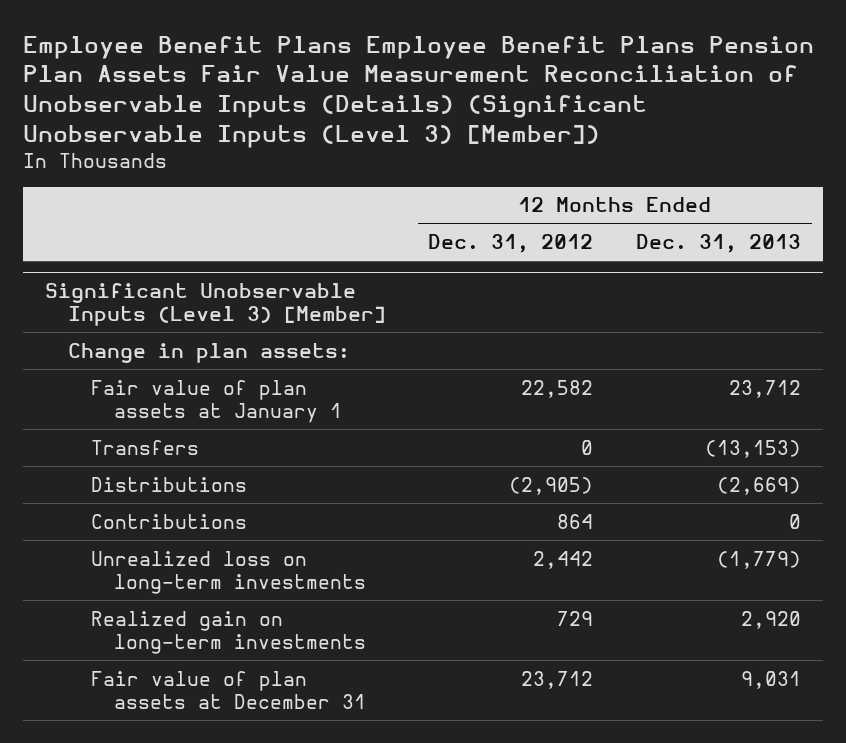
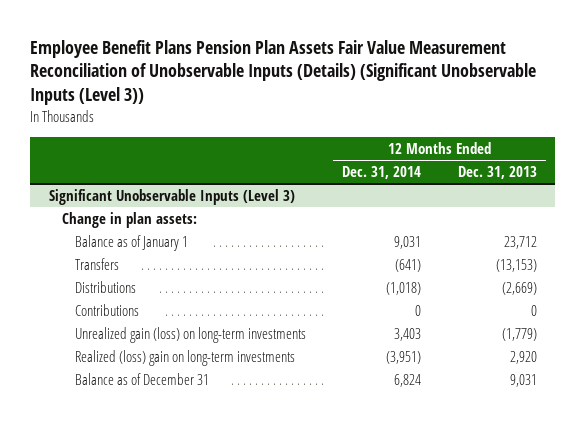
- Employee Benefit Plans Employee Benefit Plans Pension Plan Assets Fair Value Measurement Reconciliation of Unobservable Inputs (Details) (Significant Unobservable Inputs (Level 3) [Member])
+ Employee Benefit Plans Pension Plan Assets Fair Value Measurement Reconciliation of Unobservable Inputs (Details) (Significant Unobservable Inputs (Level 3))
- | 12 Months Ended Dec. 31, 2012 | 12 Months Ended Dec. 31, 2013
+ | 12 Months Ended Dec. 31, 2014 | 12 Months Ended Dec. 31, 2013
- Significant Unobservable Inputs (Level 3) [Member]
+ Significant Unobservable Inputs (Level 3)
- Fair value of plan assets at January 1 | 22,582 | 23,712
+ Balance as of January 1 | 9,031 | 23,712
- Unrealized loss on long-term investments | 2,442 | (1,779)
- Realized gain on long-term investments | 729 | 2,920
- Fair value of plan assets at December 31 | 23,712 | 9,031
+ Unrealized gain (loss) on long-term investments | 3,403 | (1,779)
+ Realized (loss) gain on long-term investments | (3,951) | 2,920
+ Balance as of December 31 | 6,824 | 9,031

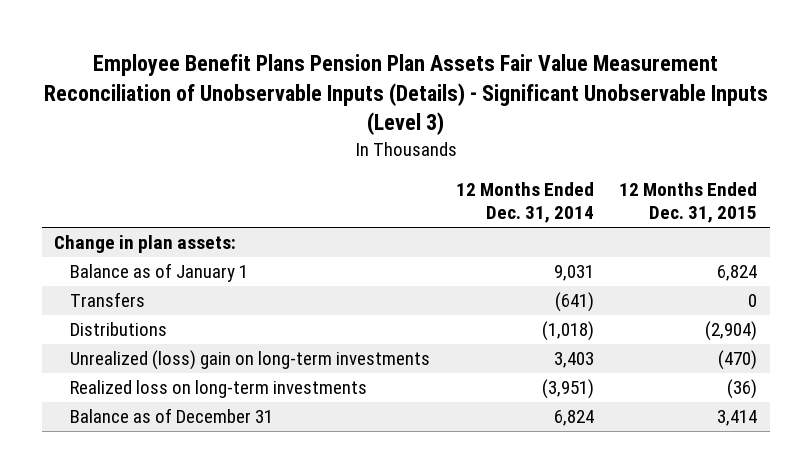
- Employee Benefit Plans Pension Plan Assets Fair Value Measurement Reconciliation of Unobservable Inputs (Details) (Significant Unobservable Inputs (Level 3))
+ Employee Benefit Plans Pension Plan Assets Fair Value Measurement Reconciliation of Unobservable Inputs (Details) - Significant Unobservable Inputs (Level 3)
- | 12 Months Ended Dec. 31, 2014 | 12 Months Ended Dec. 31, 2013
+ | 12 Months Ended Dec. 31, 2014 | 12 Months Ended Dec. 31, 2015
- Significant Unobservable Inputs (Level 3)
- Contributions | 0 | 0
- Unrealized gain (loss) on long-term investments | 3,403 | (1,779)
- Realized (loss) gain on long-term investments | (3,951) | 2,920
+ Unrealized (loss) gain on long-term investments | 3,403 | (470)
+ Realized loss on long-term investments | (3,951) | (36)

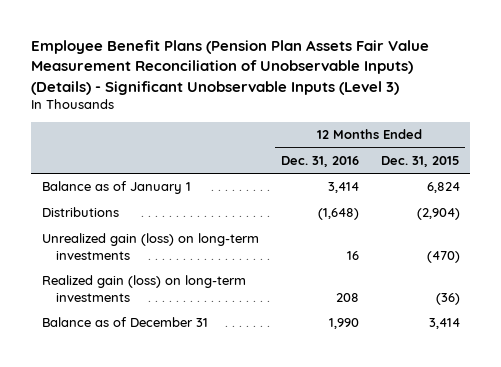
- Employee Benefit Plans Pension Plan Assets Fair Value Measurement Reconciliation of Unobservable Inputs (Details) - Significant Unobservable Inputs (Level 3)
+ Employee Benefit Plans (Pension Plan Assets Fair Value Measurement Reconciliation of Unobservable Inputs) (Details) - Significant Unobservable Inputs (Level 3)
- | 12 Months Ended Dec. 31, 2014 | 12 Months Ended Dec. 31, 2015
+ | 12 Months Ended Dec. 31, 2016 | 12 Months Ended Dec. 31, 2015
- Change in plan assets:
- Transfers | (641) | 0
- Unrealized (loss) gain on long-term investments | 3,403 | (470)
- Realized loss on long-term investments | (3,951) | (36)
+ Unrealized gain (loss) on long-term investments | 16 | (470)
+ Realized gain (loss) on long-term investments | 208 | (36)

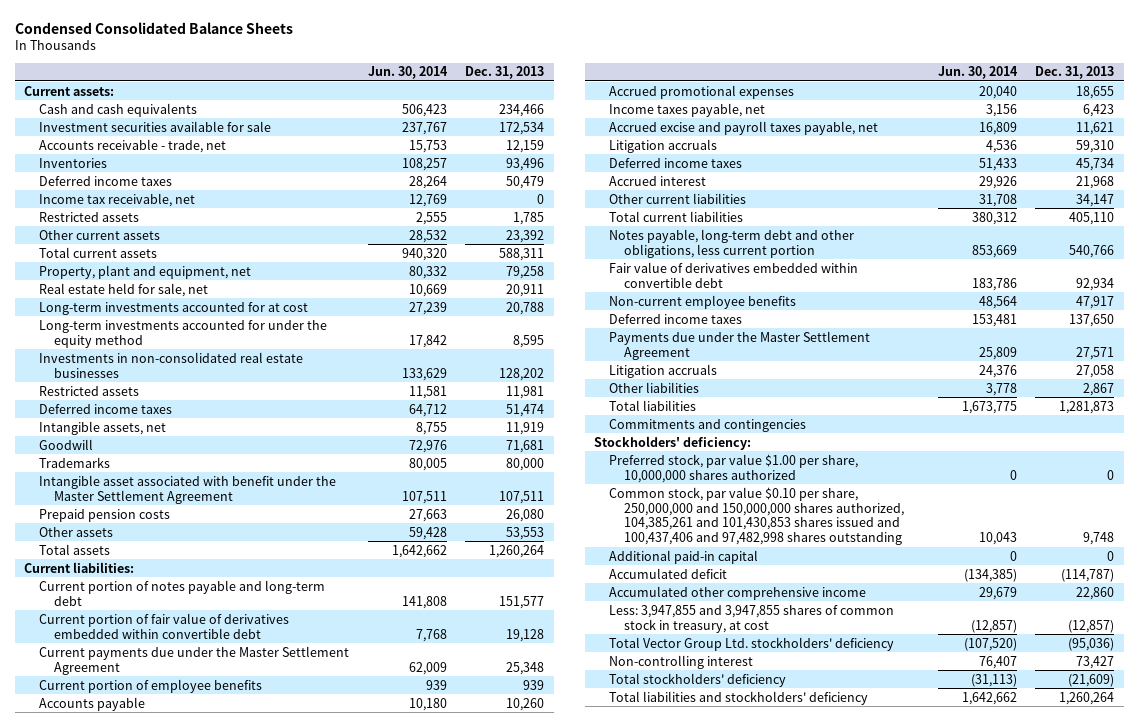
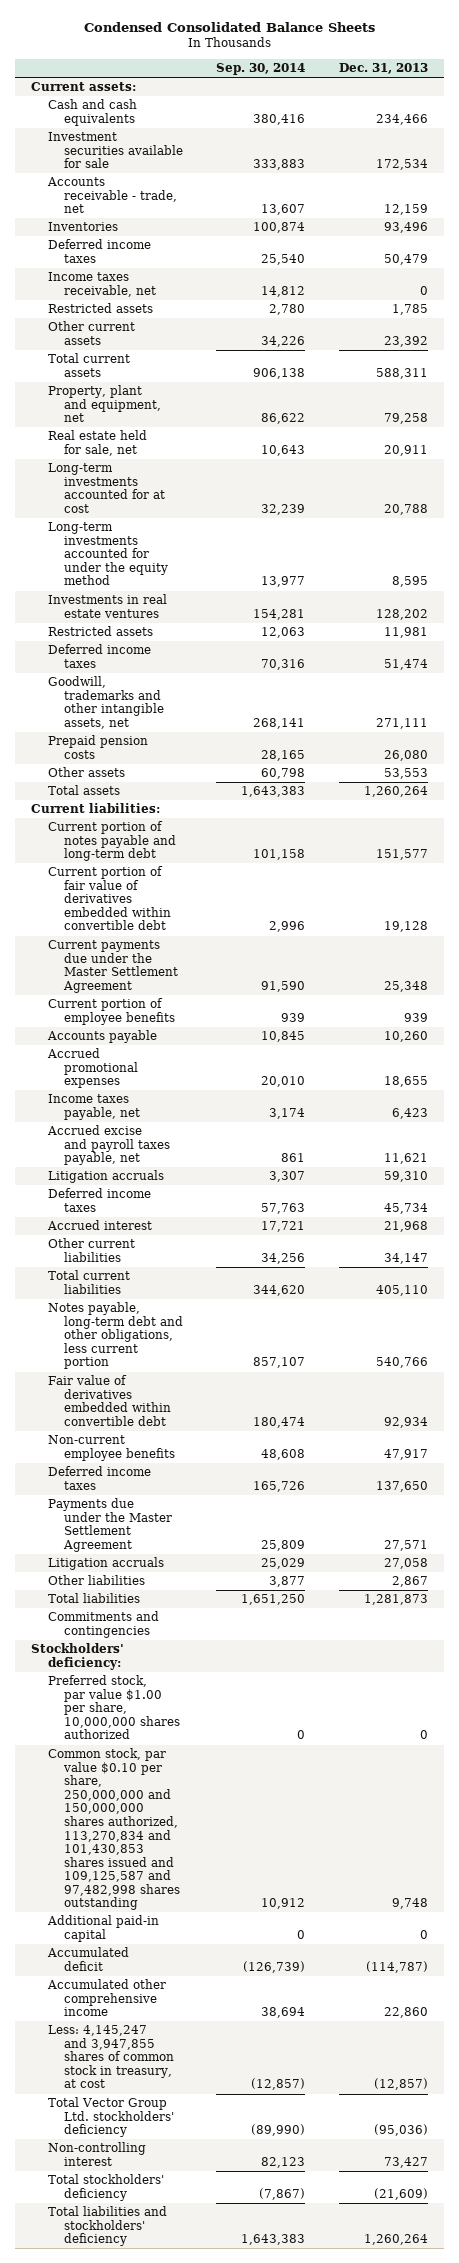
- | Jun. 30, 2014 | Dec. 31, 2013
+ | Sep. 30, 2014 | Dec. 31, 2013
- Income tax receivable, net | 12,769 | 0
+ Income taxes receivable, net | 14,812 | 0
- Investments in non-consolidated real estate businesses | 133,629 | 128,202
+ Investments in real estate ventures | 154,281 | 128,202
- Intangible assets, net | 8,755 | 11,919
- Goodwill | 72,976 | 71,681
- Trademarks | 80,005 | 80,000
- Intangible asset associated with benefit under the Master Settlement Agreement | 107,511 | 107,511
+ Goodwill, trademarks and other intangible assets, net | 268,141 | 271,111
- Common stock, par value $0.10 per share, 250,000,000 and 150,000,000 shares authorized, 104,385,261 and 101,430,853 shares issued and 100,437,406 and 97,482,998 shares outstanding | 10,043 | 9,748
+ Common stock, par value $0.10 per share, 250,000,000 and 150,000,000 shares authorized, 113,270,834 and 101,430,853 shares issued and 109,125,587 and 97,482,998 shares outstanding | 10,912 | 9,748
- Less: 3,947,855 and 3,947,855 shares of common stock in treasury, at cost | (12,857) | (12,857)
+ Less: 4,145,247 and 3,947,855 shares of common stock in treasury, at cost | (12,857) | (12,857)

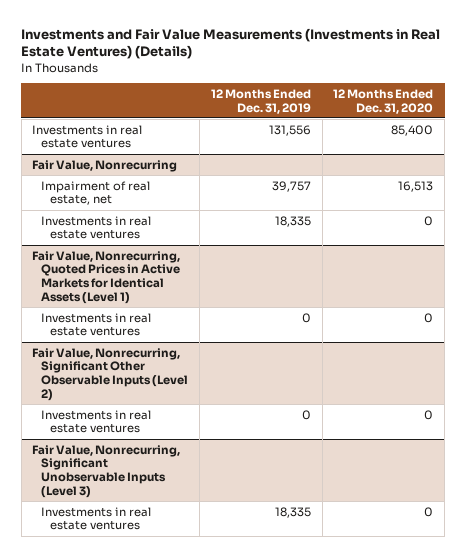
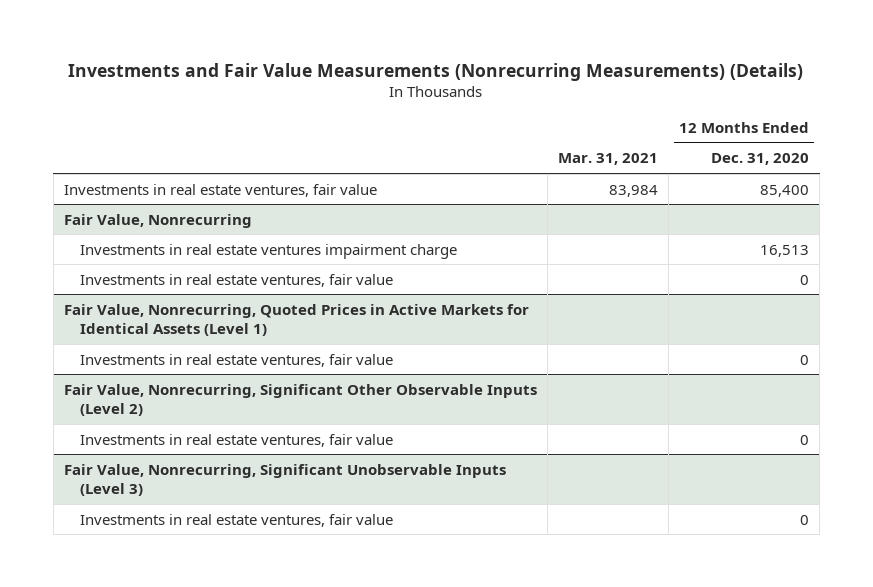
- Investments and Fair Value Measurements (Investments in Real Estate Ventures) (Details)
+ Investments and Fair Value Measurements (Nonrecurring Measurements) (Details)
- | 12 Months Ended Dec. 31, 2019 | 12 Months Ended Dec. 31, 2020
+ | Mar. 31, 2021 | 12 Months Ended Dec. 31, 2020
- Investments in real estate ventures | 131,556 | 85,400
+ Investments in real estate ventures, fair value | 83,984 | 85,400
@ Fair Value, Nonrecurring
- Impairment of real estate, net | 39,757 | 16,513
- Investments in real estate ventures | 18,335 | 0
+ Investments in real estate ventures impairment charge | | 16,513
+ Investments in real estate ventures, fair value | | 0
@ Fair Value, Nonrecurring, Quoted Prices in Active Markets for Identical Assets (Level 1)
- Investments in real estate ventures | 0 | 0
+ Investments in real estate ventures, fair value | | 0
@ Fair Value, Nonrecurring, Significant Other Observable Inputs (Level 2)
- Investments in real estate ventures | 0 | 0
+ Investments in real estate ventures, fair value | | 0
@ Fair Value, Nonrecurring, Significant Unobservable Inputs (Level 3)
- Investments in real estate ventures | 18,335 | 0
+ Investments in real estate ventures, fair value | | 0

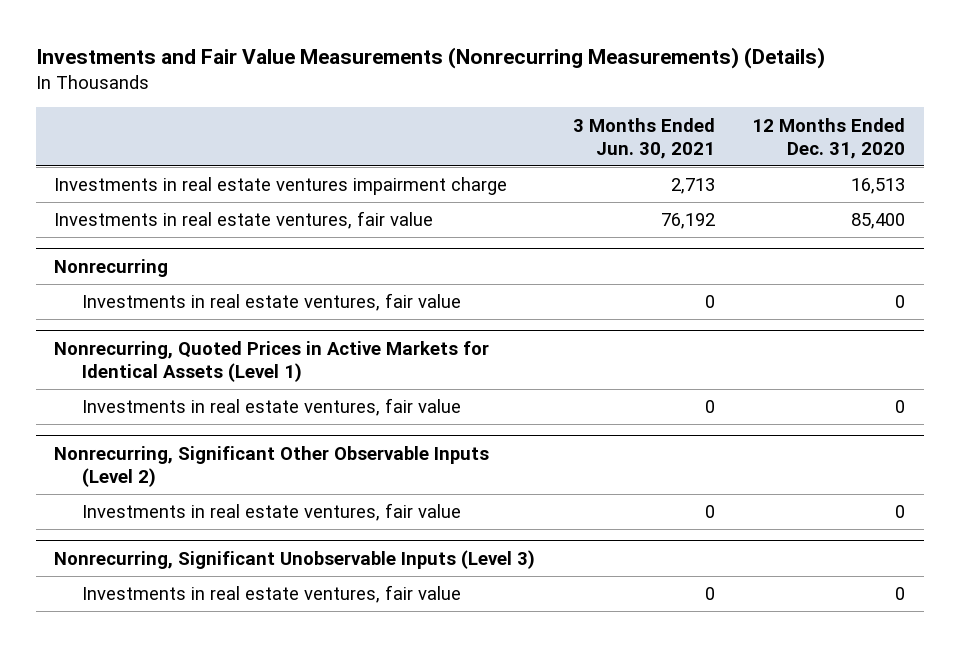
- | Mar. 31, 2021 | 12 Months Ended Dec. 31, 2020
+ | 3 Months Ended Jun. 30, 2021 | 12 Months Ended Dec. 31, 2020
- Fair Value, Nonrecurring
moved down: Investments in real estate ventures, fair value | 76,192 | 85,400
+ Nonrecurring
- Fair Value, Nonrecurring, Quoted Prices in Active Markets for Identical Assets (Level 1)
+ Nonrecurring, Quoted Prices in Active Markets for Identical Assets (Level 1)
- Fair Value, Nonrecurring, Significant Other Observable Inputs (Level 2)
+ Nonrecurring, Significant Other Observable Inputs (Level 2)
- Fair Value, Nonrecurring, Significant Unobservable Inputs (Level 3)
+ Nonrecurring, Significant Unobservable Inputs (Level 3)

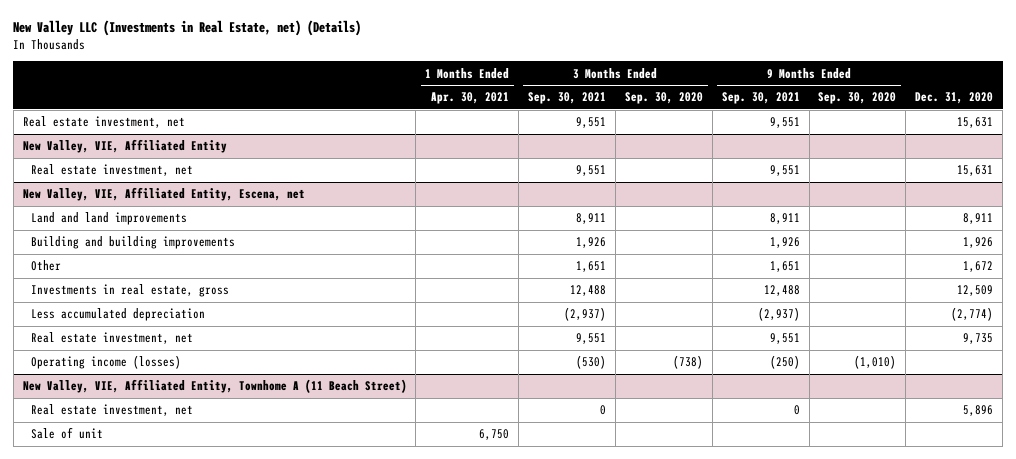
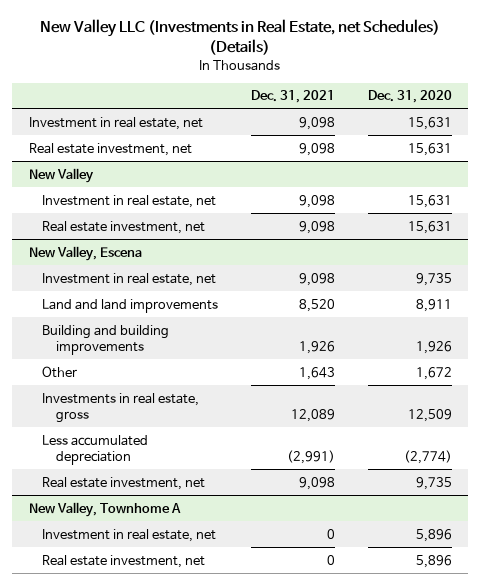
- New Valley LLC (Investments in Real Estate, net) (Details)
+ New Valley LLC (Investments in Real Estate, net Schedules) (Details)
- | 1 Months Ended Apr. 30, 2021 | 3 Months Ended Sep. 30, 2021 | 3 Months Ended Sep. 30, 2020 | 9 Months Ended Sep. 30, 2021 | 9 Months Ended Sep. 30, 2020 | Dec. 31, 2020
+ | Dec. 31, 2021 | Dec. 31, 2020
+ Investment in real estate, net | 9,098 | 15,631
- New Valley, VIE, Affiliated Entity
+ New Valley
+ Investment in real estate, net | 9,098 | 15,631
- New Valley, VIE, Affiliated Entity, Escena, net
+ New Valley, Escena
+ Investment in real estate, net | 9,098 | 9,735
- Operating income (losses) | | (530) | (738) | (250) | (1,010) |
- New Valley, VIE, Affiliated Entity, Townhome A (11 Beach Street)
+ New Valley, Townhome A
+ Investment in real estate, net | 0 | 5,896
- Sale of unit | 6,750 | | | | |

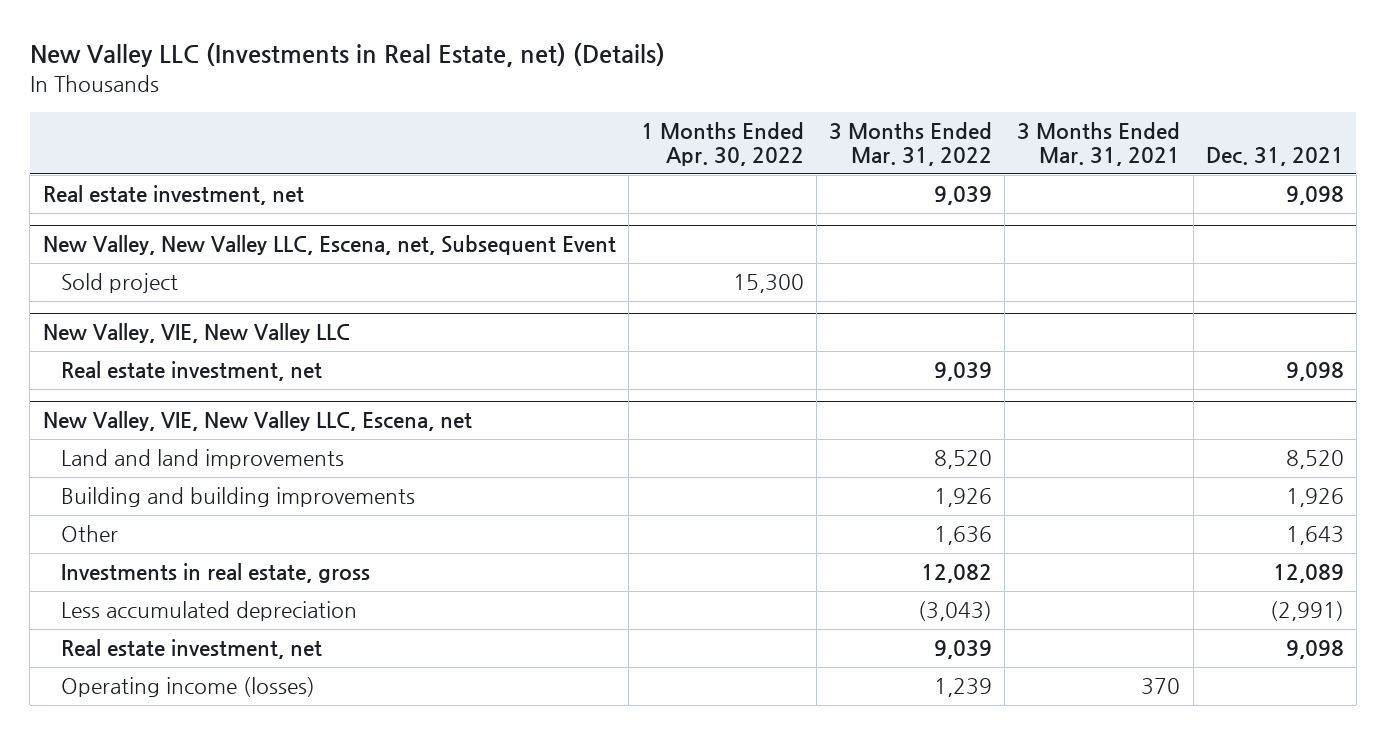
- New Valley LLC (Investments in Real Estate, net Schedules) (Details)
+ New Valley LLC (Investments in Real Estate, net) (Details)
- | Dec. 31, 2021 | Dec. 31, 2020
+ | 1 Months Ended Apr. 30, 2022 | 3 Months Ended Mar. 31, 2022 | 3 Months Ended Mar. 31, 2021 | Dec. 31, 2021
- Investment in real estate, net | 9,098 | 15,631
- New Valley
- Investment in real estate, net | 9,098 | 15,631
+ New Valley, New Valley LLC, Escena, net, Subsequent Event
+ Sold project | 15,300 | | |
+ New Valley, VIE, New Valley LLC
- New Valley, Escena
- Investment in real estate, net | 9,098 | 9,735
+ New Valley, VIE, New Valley LLC, Escena, net
- New Valley, Townhome A
- Investment in real estate, net | 0 | 5,896
- Real estate investment, net | 0 | 5,896
+ Operating income (losses) | | 1,239 | 370 |

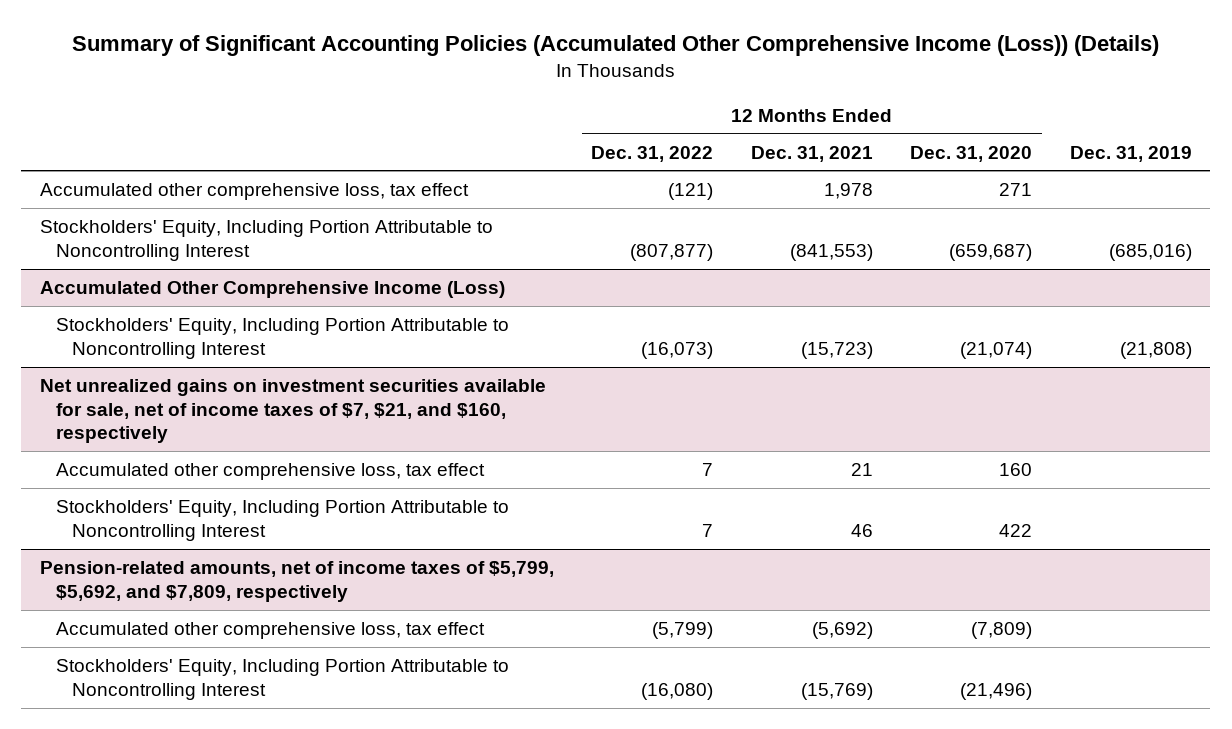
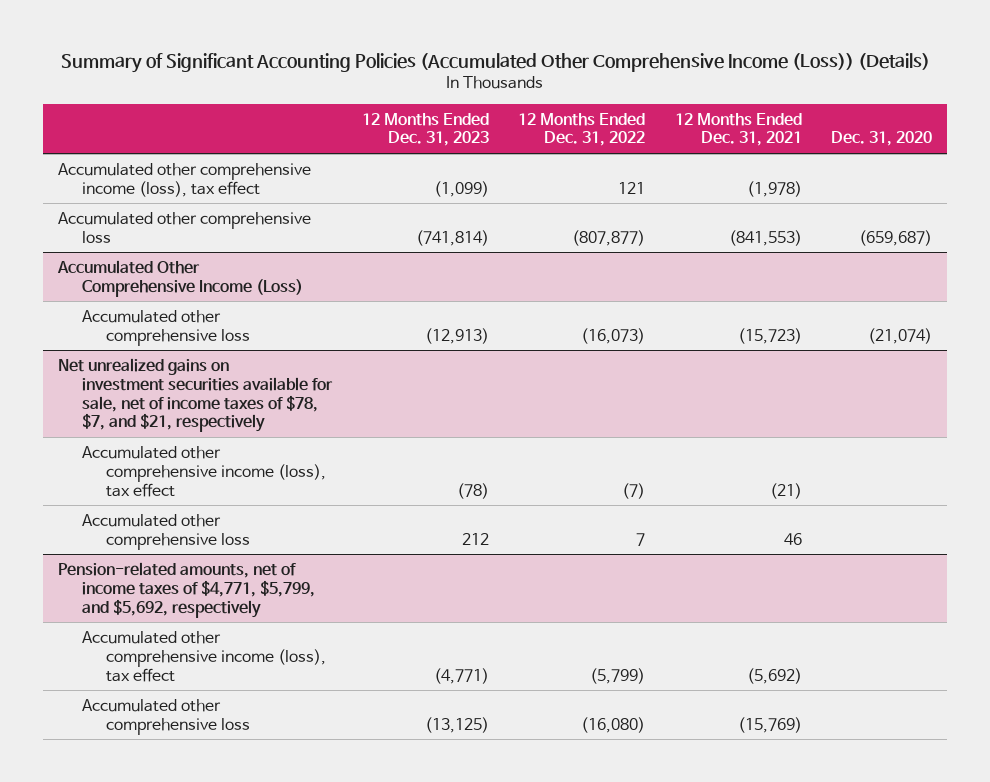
- | 12 Months Ended Dec. 31, 2022 | 12 Months Ended Dec. 31, 2021 | 12 Months Ended Dec. 31, 2020 | Dec. 31, 2019
+ | 12 Months Ended Dec. 31, 2023 | 12 Months Ended Dec. 31, 2022 | 12 Months Ended Dec. 31, 2021 | Dec. 31, 2020
- Accumulated other comprehensive loss, tax effect | (121) | 1,978 | 271 |
- Stockholders' Equity, Including Portion Attributable to Noncontrolling Interest | (807,877) | (841,553) | (659,687) | (685,016)
+ Accumulated other comprehensive income (loss), tax effect | (1,099) | 121 | (1,978) |
+ Accumulated other comprehensive loss | (741,814) | (807,877) | (841,553) | (659,687)
@ Accumulated Other Comprehensive Income (Loss)
- Stockholders' Equity, Including Portion Attributable to Noncontrolling Interest | (16,073) | (15,723) | (21,074) | (21,808)
- Net unrealized gains on investment securities available for sale, net of income taxes of $7, $21, and $160, respectively
- Accumulated other comprehensive loss, tax effect | 7 | 21 | 160 |
- Stockholders' Equity, Including Portion Attributable to Noncontrolling Interest | 7 | 46 | 422 |
- Pension-related amounts, net of income taxes of $5,799, $5,692, and $7,809, respectively
- Accumulated other comprehensive loss, tax effect | (5,799) | (5,692) | (7,809) |
- Stockholders' Equity, Including Portion Attributable to Noncontrolling Interest | (16,080) | (15,769) | (21,496) |
@ Accumulated Other Comprehensive Income (Loss)
+ Accumulated other comprehensive loss | (12,913) | (16,073) | (15,723) | (21,074)
+ Net unrealized gains on investment securities available for sale, net of income taxes of $78, $7, and $21, respectively
+ Accumulated other comprehensive income (loss), tax effect | (78) | (7) | (21) |
+ Accumulated other comprehensive loss | 212 | 7 | 46 |
+ Pension-related amounts, net of income taxes of $4,771, $5,799, and $5,692, respectively
+ Accumulated other comprehensive income (loss), tax effect | (4,771) | (5,799) | (5,692) |
+ Accumulated other comprehensive loss | (13,125) | (16,080) | (15,769) |

